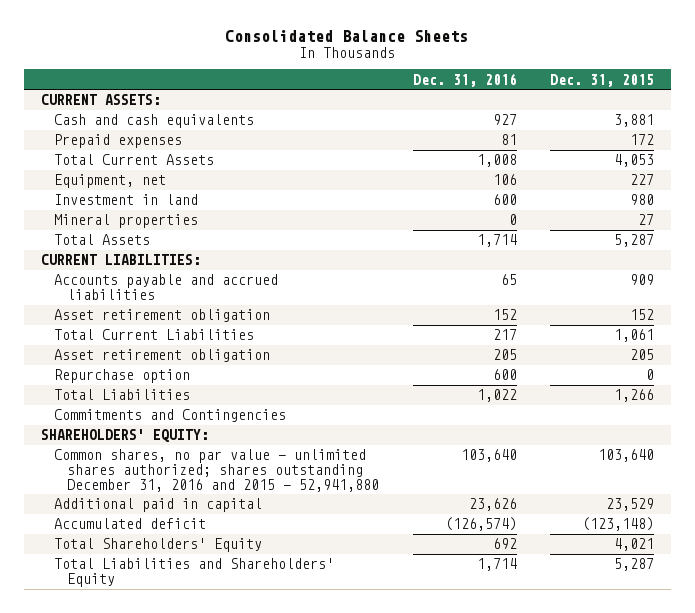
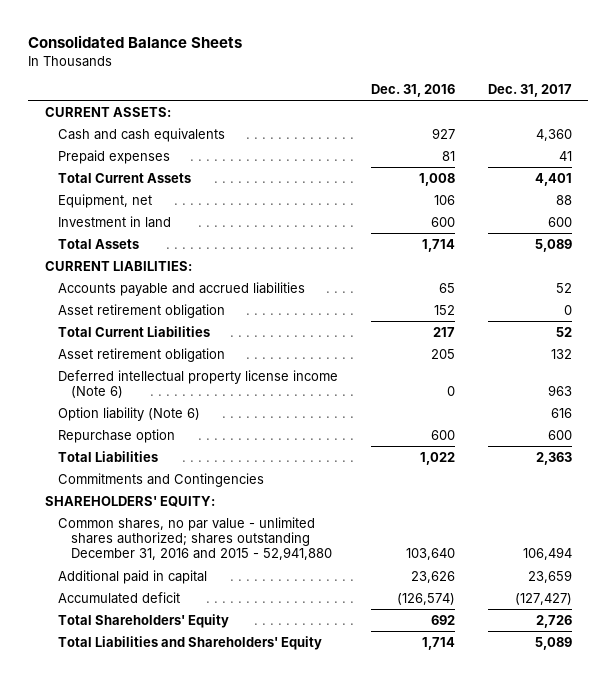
- | Dec. 31, 2016 | Dec. 31, 2015
+ | Dec. 31, 2016 | Dec. 31, 2017
- Mineral properties | 0 | 27
+ Deferred intellectual property license income (Note 6) | 0 | 963
+ Option liability (Note 6) | | 616

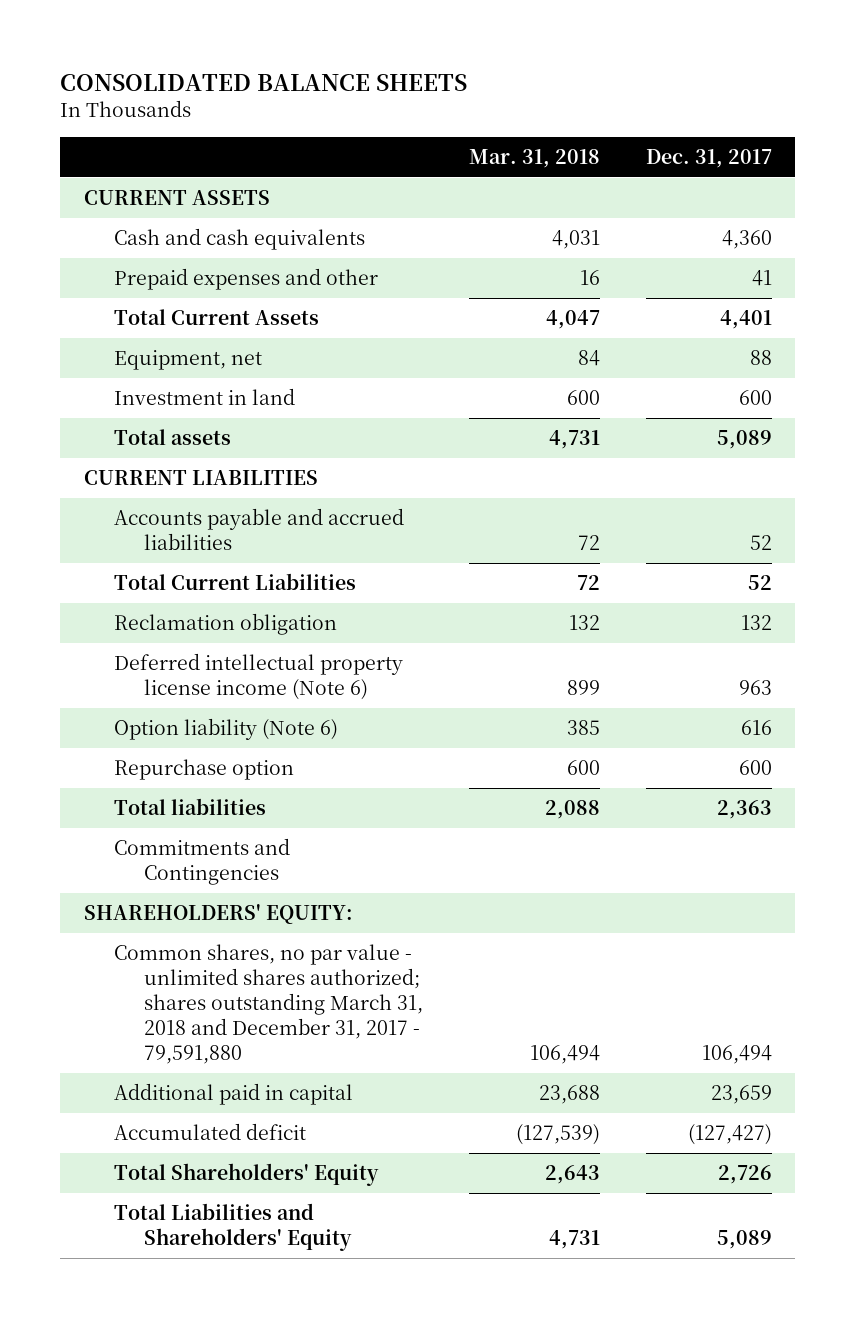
- Consolidated Balance Sheets
+ CONSOLIDATED BALANCE SHEETS
- | Dec. 31, 2016 | Dec. 31, 2017
+ | Mar. 31, 2018 | Dec. 31, 2017
- CURRENT ASSETS:
+ CURRENT ASSETS
- Prepaid expenses | 81 | 41
+ Prepaid expenses and other | 16 | 41
- Total Assets | 1,714 | 5,089
- CURRENT LIABILITIES:
+ Total assets | 4,731 | 5,089
+ CURRENT LIABILITIES
- Asset retirement obligation | 152 | 0
- Asset retirement obligation | 205 | 132
+ Reclamation obligation | 132 | 132
- Total Liabilities | 1,022 | 2,363
+ Total liabilities | 2,088 | 2,363
- Common shares, no par value - unlimited shares authorized; shares outstanding December 31, 2016 and 2015 - 52,941,880 | 103,640 | 106,494
+ Common shares, no par value - unlimited shares authorized; shares outstanding March 31, 2018 and December 31, 2017 - 79,591,880 | 106,494 | 106,494

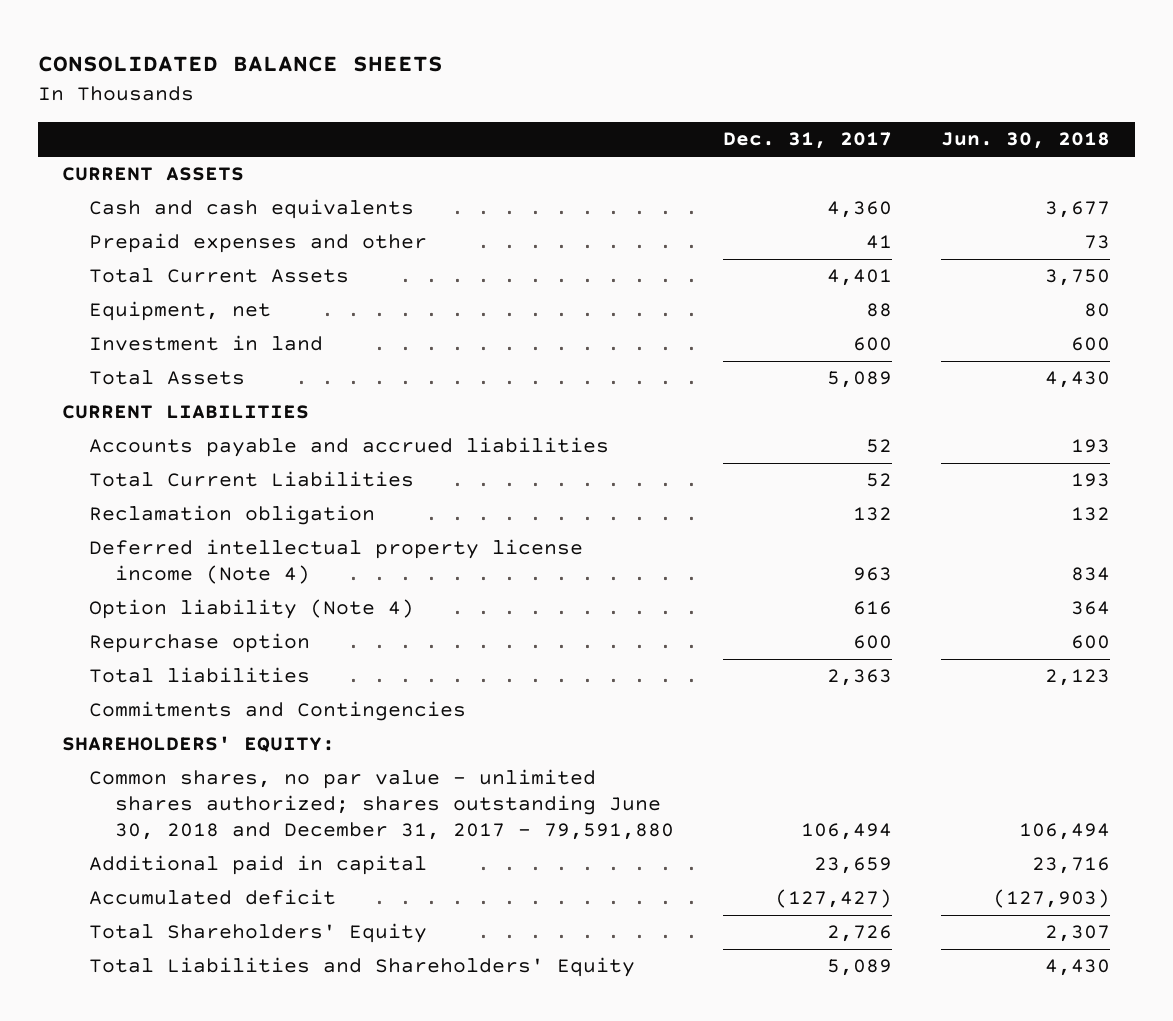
- | Mar. 31, 2018 | Dec. 31, 2017
+ | Dec. 31, 2017 | Jun. 30, 2018
- Total assets | 4,731 | 5,089
+ Total Assets | 5,089 | 4,430
- Deferred intellectual property license income (Note 6) | 899 | 963
- Option liability (Note 6) | 385 | 616
+ Deferred intellectual property license income (Note 4) | 963 | 834
+ Option liability (Note 4) | 616 | 364
- Common shares, no par value - unlimited shares authorized; shares outstanding March 31, 2018 and December 31, 2017 - 79,591,880 | 106,494 | 106,494
+ Common shares, no par value - unlimited shares authorized; shares outstanding June 30, 2018 and December 31, 2017 - 79,591,880 | 106,494 | 106,494

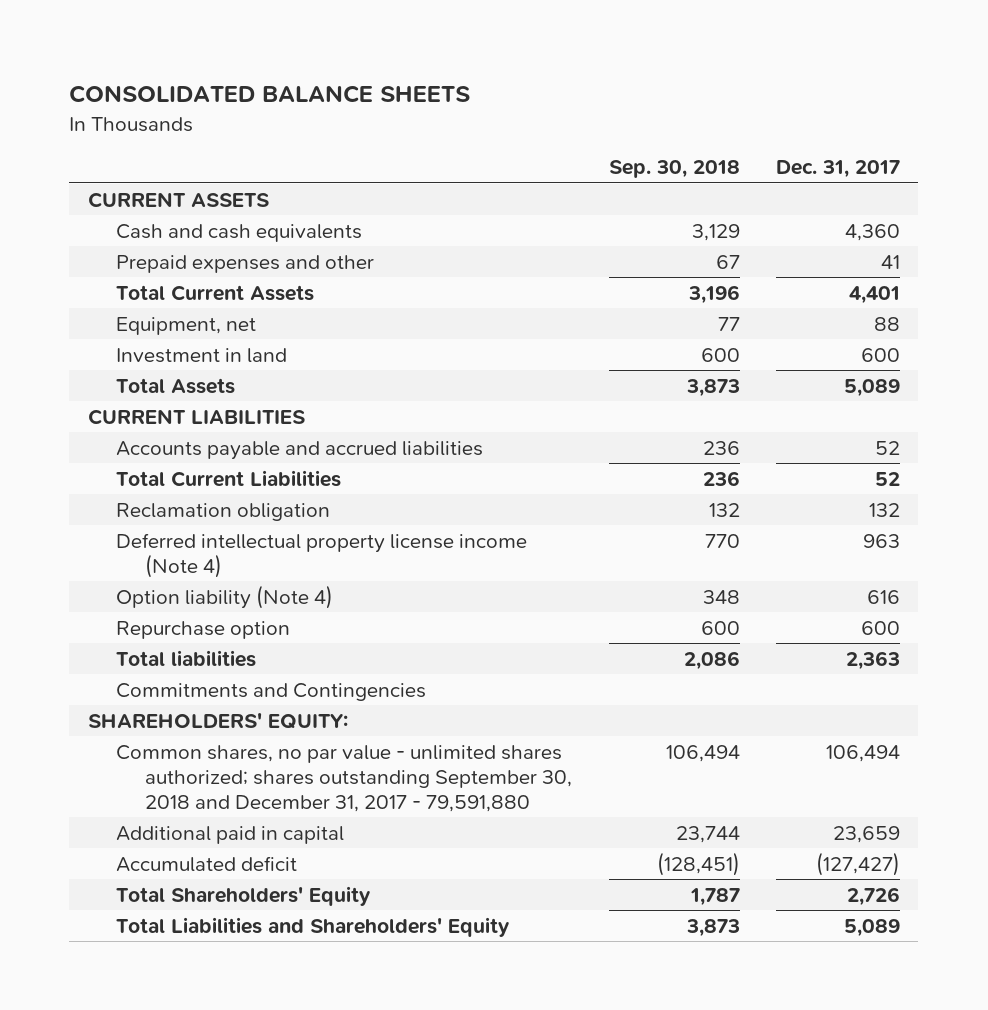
- | Dec. 31, 2017 | Jun. 30, 2018
+ | Sep. 30, 2018 | Dec. 31, 2017
- Common shares, no par value - unlimited shares authorized; shares outstanding June 30, 2018 and December 31, 2017 - 79,591,880 | 106,494 | 106,494
+ Common shares, no par value - unlimited shares authorized; shares outstanding September 30, 2018 and December 31, 2017 - 79,591,880 | 106,494 | 106,494

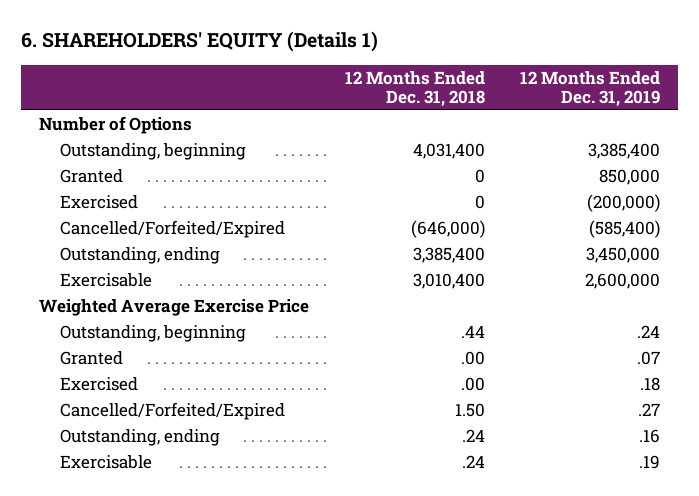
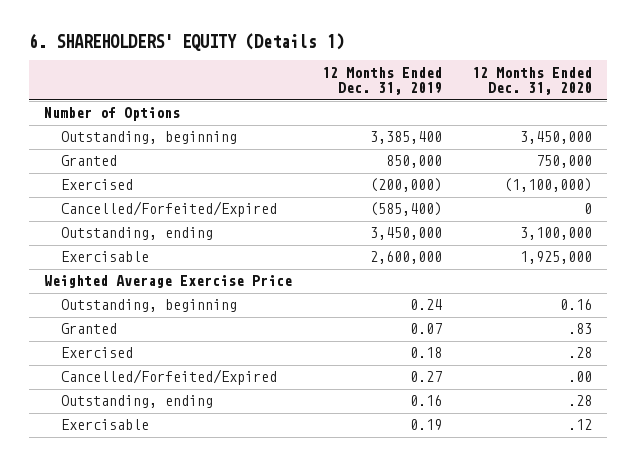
- | 12 Months Ended Dec. 31, 2018 | 12 Months Ended Dec. 31, 2019
+ | 12 Months Ended Dec. 31, 2019 | 12 Months Ended Dec. 31, 2020
- Outstanding, beginning | .44 | .24
- Granted | .00 | .07
- Exercised | .00 | .18
- Cancelled/Forfeited/Expired | 1.50 | .27
- Outstanding, ending | .24 | .16
- Exercisable | .24 | .19
+ Outstanding, beginning | 0.24 | 0.16
+ Granted | 0.07 | .83
+ Exercised | 0.18 | .28
+ Cancelled/Forfeited/Expired | 0.27 | .00
+ Outstanding, ending | 0.16 | .28
+ Exercisable | 0.19 | .12

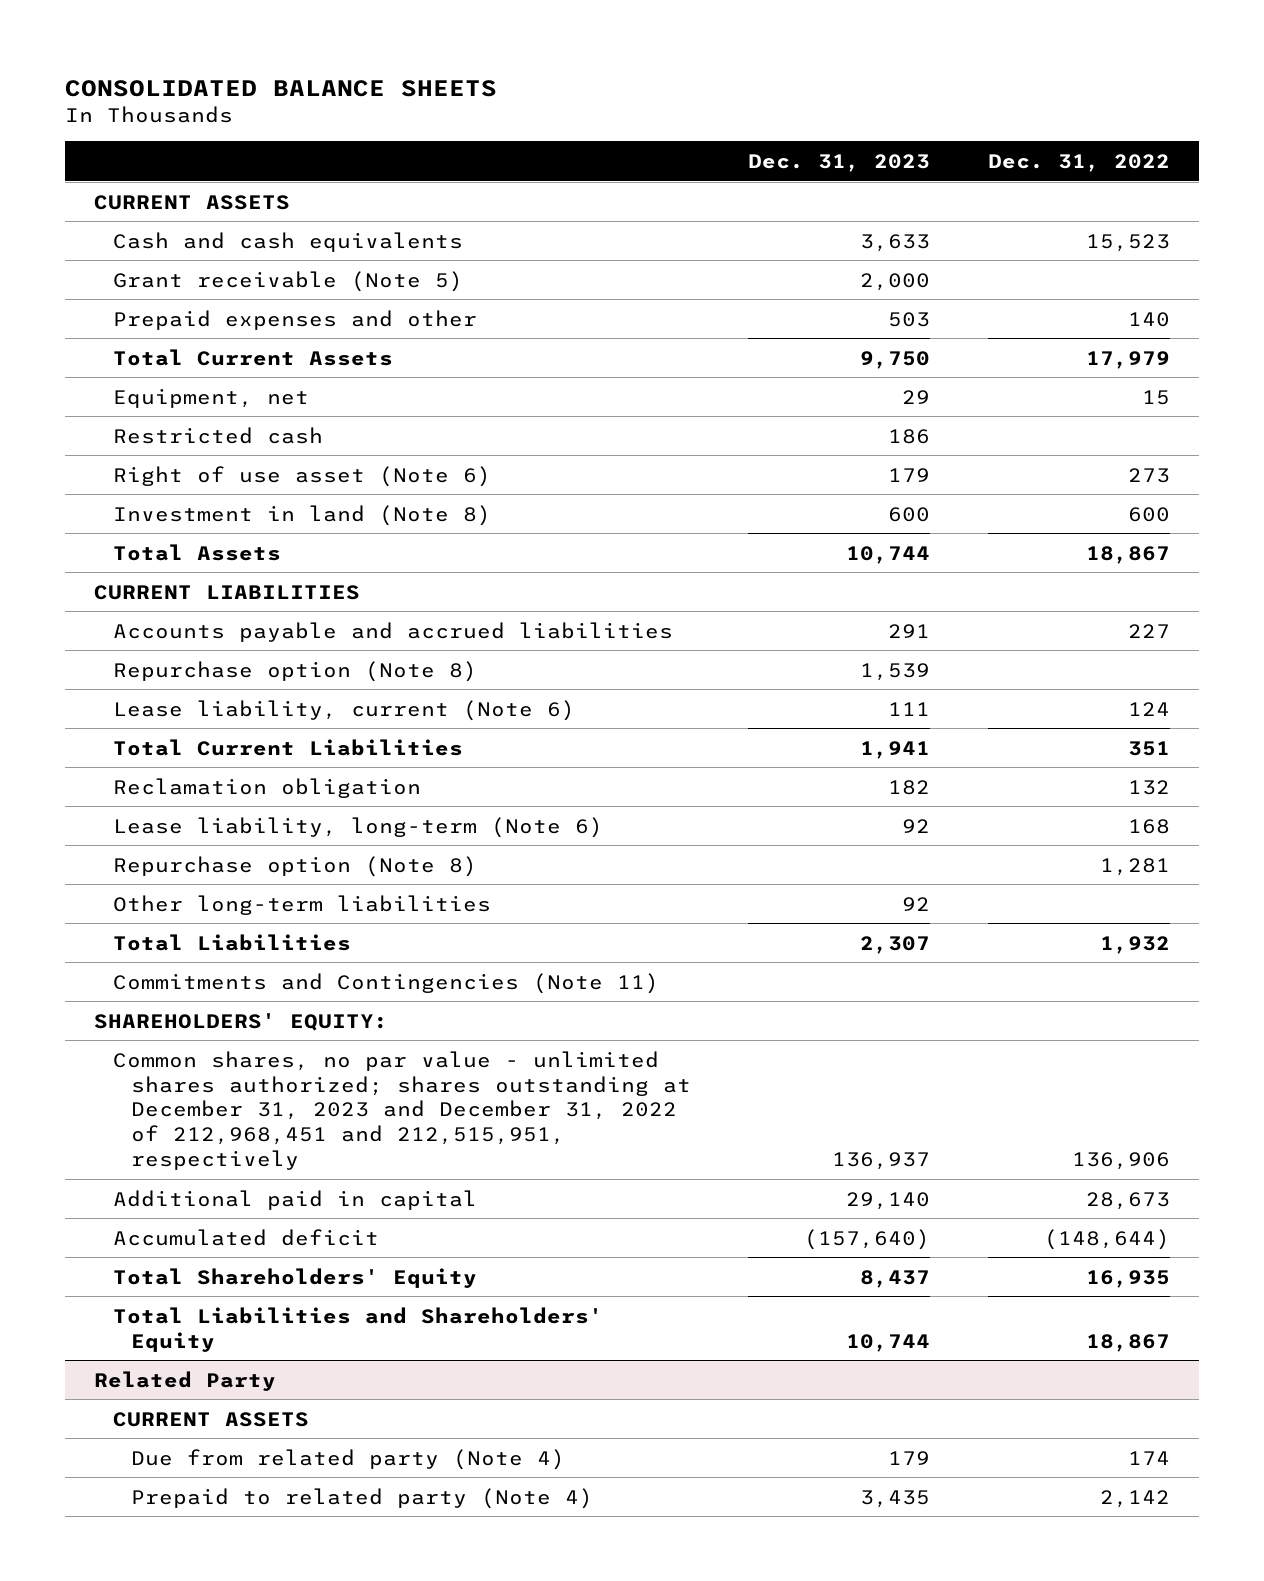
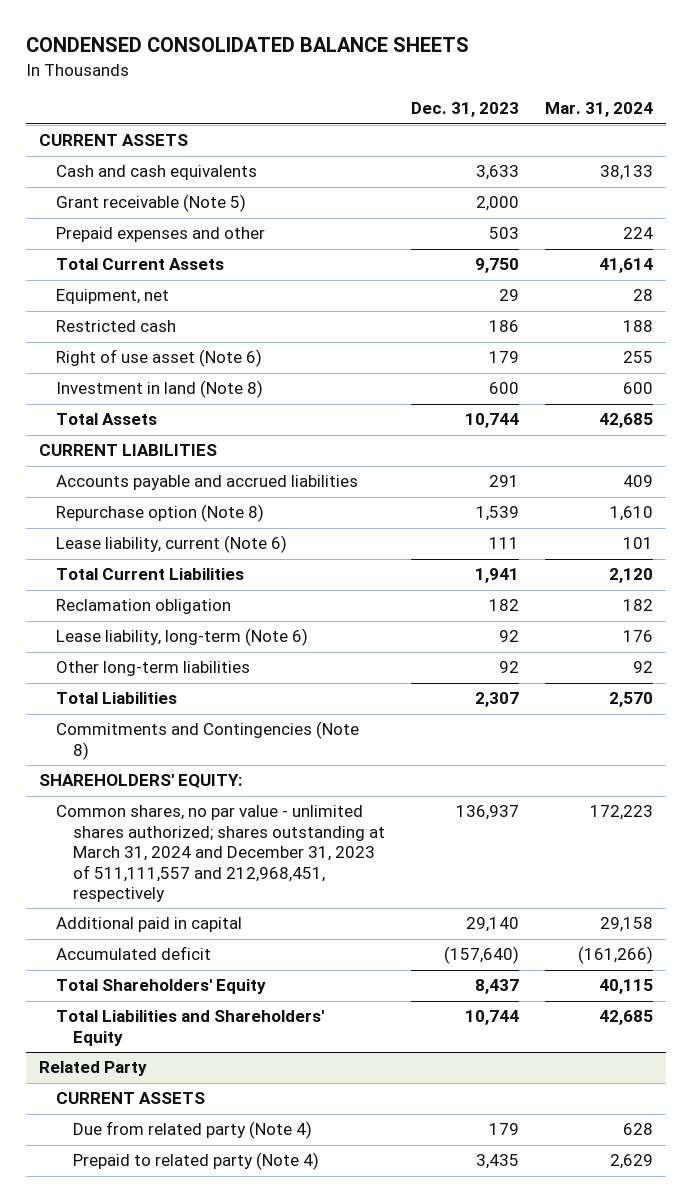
- CONSOLIDATED BALANCE SHEETS
+ CONDENSED CONSOLIDATED BALANCE SHEETS
- | Dec. 31, 2023 | Dec. 31, 2022
+ | Dec. 31, 2023 | Mar. 31, 2024
- Repurchase option (Note 8) | | 1,281
- Commitments and Contingencies (Note 11)
+ Commitments and Contingencies (Note 8)
- Common shares, no par value - unlimited shares authorized; shares outstanding at December 31, 2023 and December 31, 2022 of 212,968,451 and 212,515,951, respectively | 136,937 | 136,906
+ Common shares, no par value - unlimited shares authorized; shares outstanding at March 31, 2024 and December 31, 2023 of 511,111,557 and 212,968,451, respectively | 136,937 | 172,223

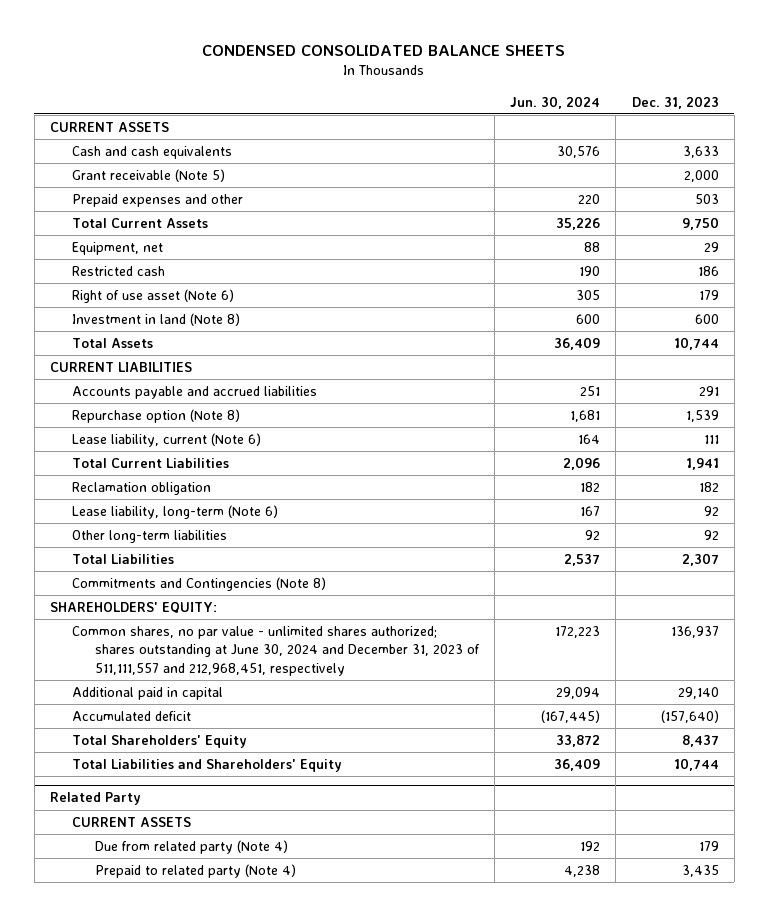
- | Dec. 31, 2023 | Mar. 31, 2024
+ | Jun. 30, 2024 | Dec. 31, 2023
- Common shares, no par value - unlimited shares authorized; shares outstanding at March 31, 2024 and December 31, 2023 of 511,111,557 and 212,968,451, respectively | 136,937 | 172,223
+ Common shares, no par value - unlimited shares authorized; shares outstanding at June 30, 2024 and December 31, 2023 of 511,111,557 and 212,968,451, respectively | 172,223 | 136,937

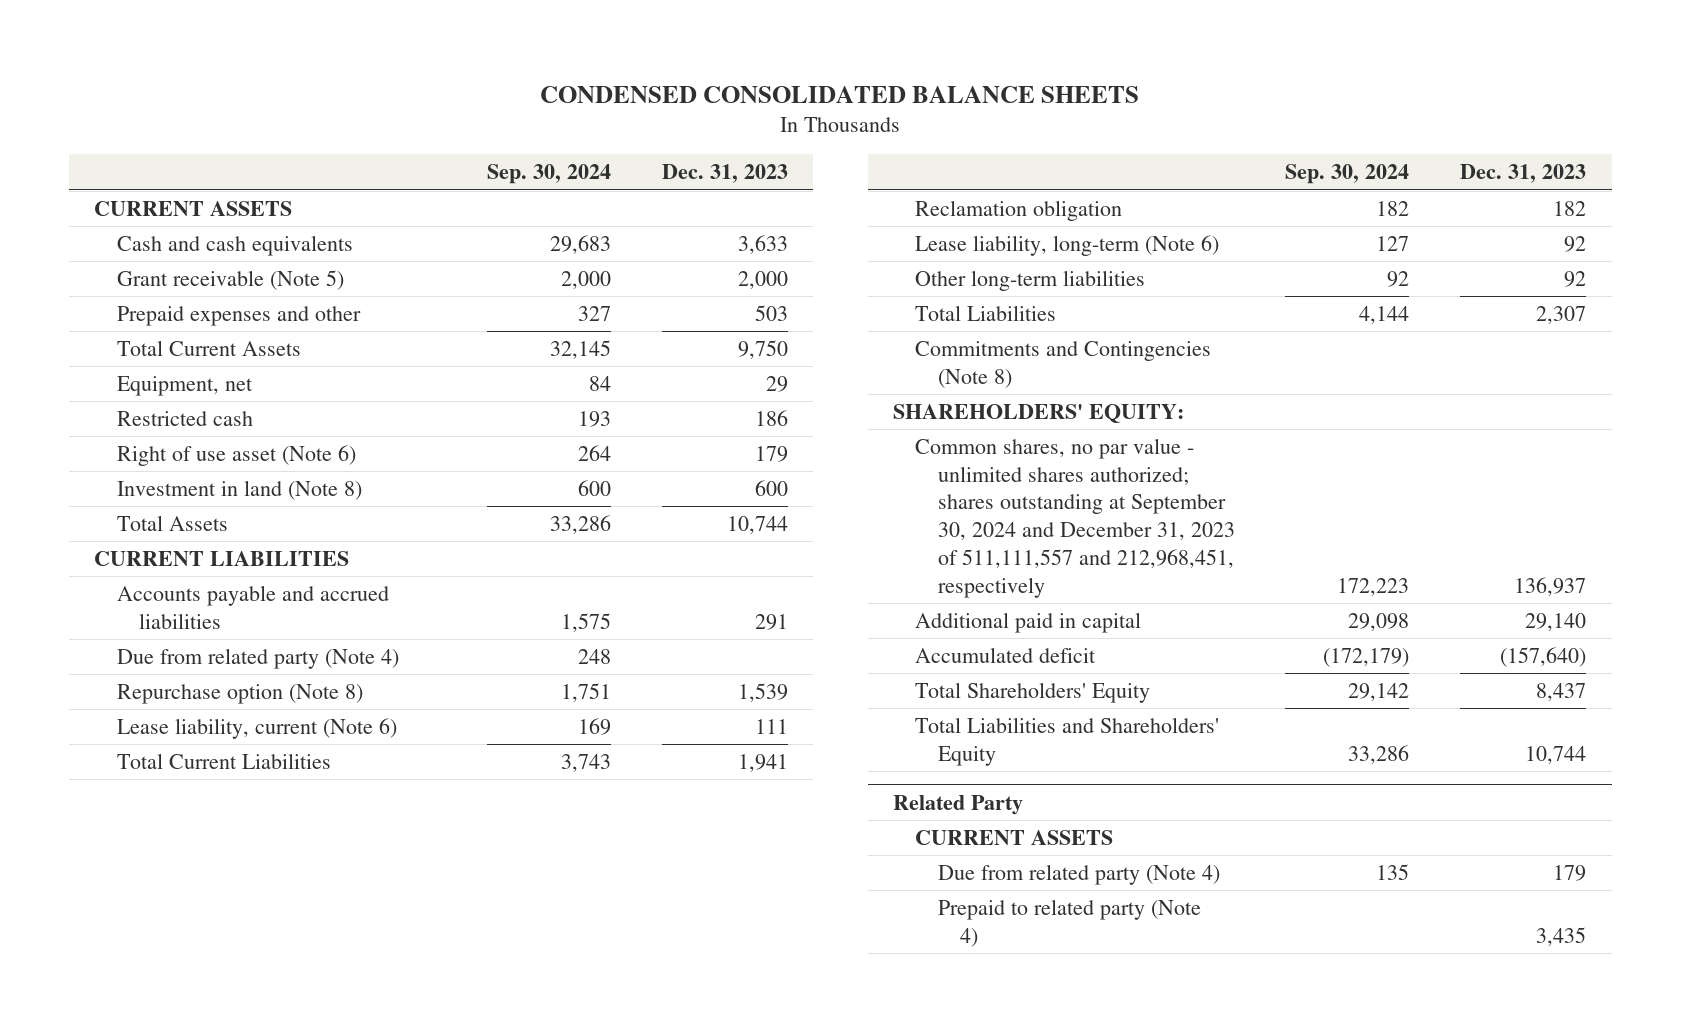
- | Jun. 30, 2024 | Dec. 31, 2023
+ | Sep. 30, 2024 | Dec. 31, 2023
+ Due from related party (Note 4) | 248 |
- Common shares, no par value - unlimited shares authorized; shares outstanding at June 30, 2024 and December 31, 2023 of 511,111,557 and 212,968,451, respectively | 172,223 | 136,937
+ Common shares, no par value - unlimited shares authorized; shares outstanding at September 30, 2024 and December 31, 2023 of 511,111,557 and 212,968,451, respectively | 172,223 | 136,937

